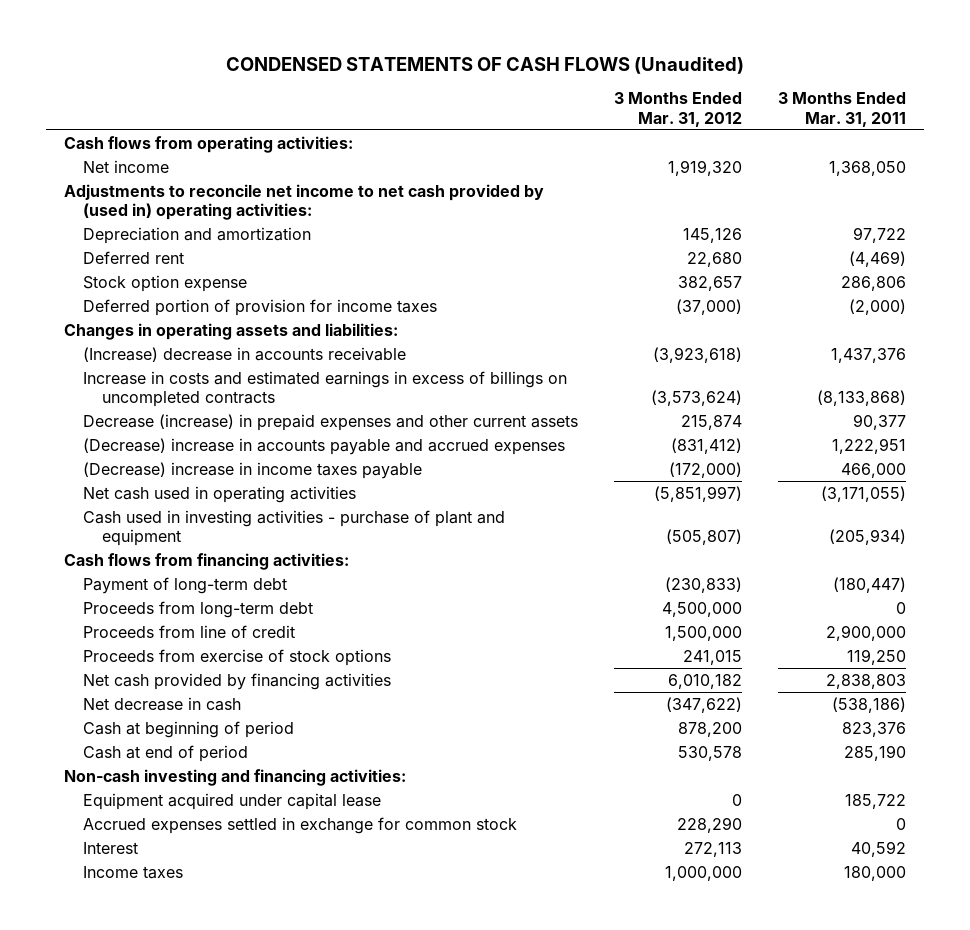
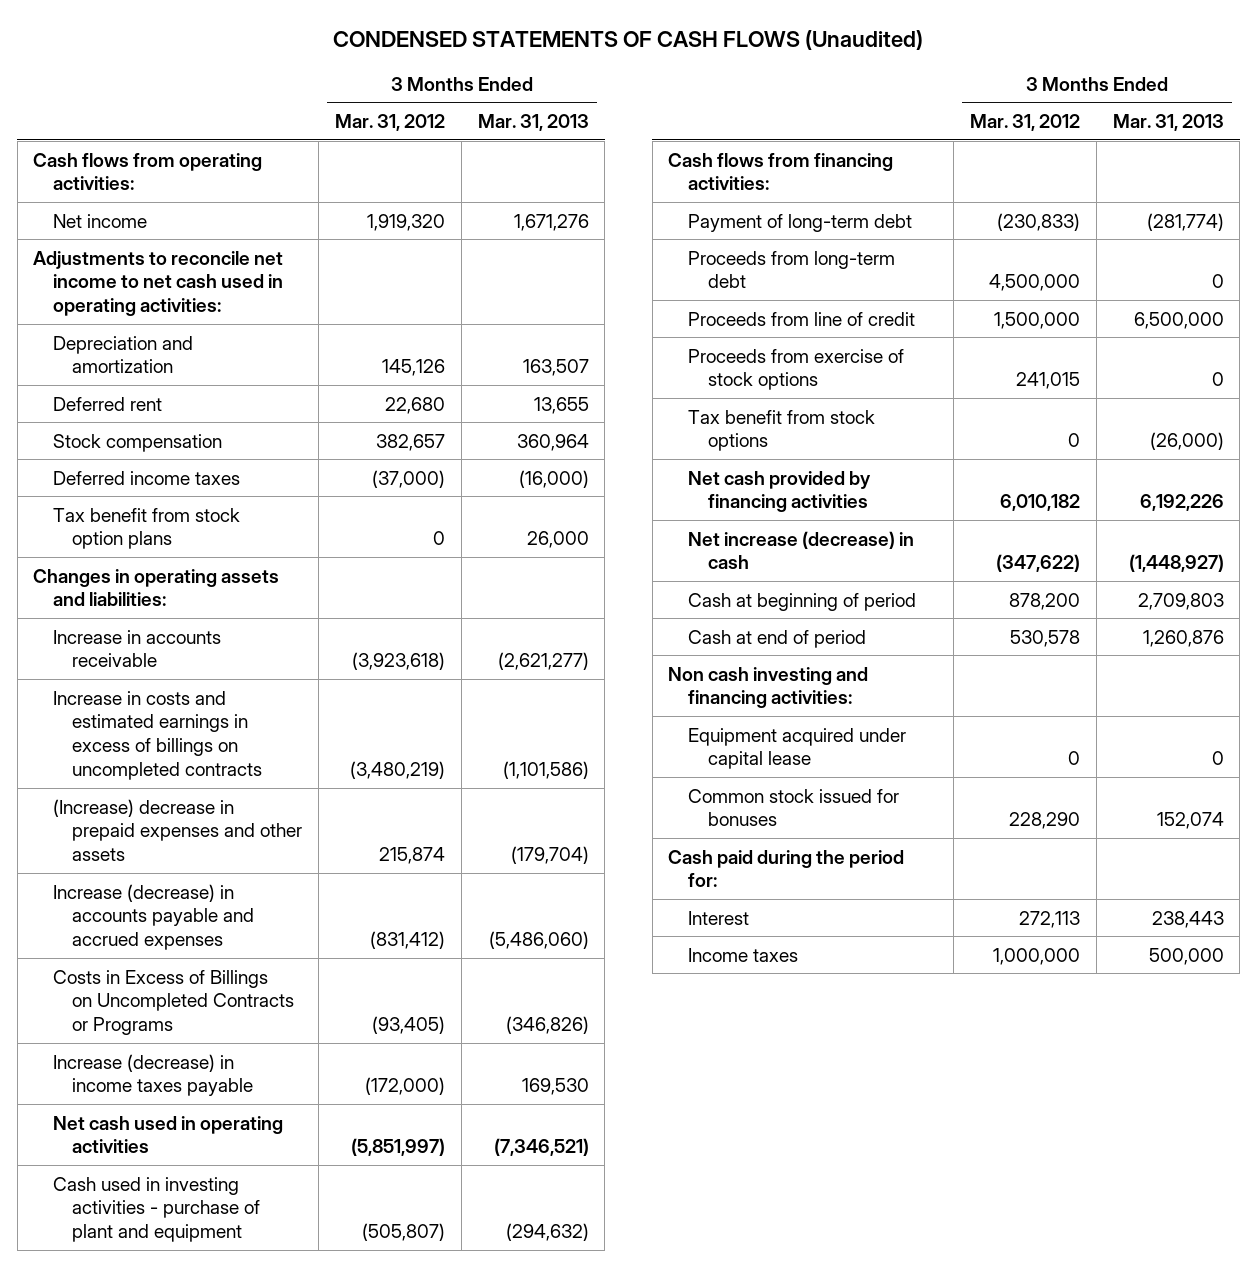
- | 3 Months Ended Mar. 31, 2012 | 3 Months Ended Mar. 31, 2011
+ | 3 Months Ended Mar. 31, 2012 | 3 Months Ended Mar. 31, 2013
- Adjustments to reconcile net income to net cash provided by (used in) operating activities:
+ Adjustments to reconcile net income to net cash used in operating activities:
- Stock option expense | 382,657 | 286,806
- Deferred portion of provision for income taxes | (37,000) | (2,000)
+ Stock compensation | 382,657 | 360,964
+ Deferred income taxes | (37,000) | (16,000)
+ Tax benefit from stock option plans | 0 | 26,000
- (Increase) decrease in accounts receivable | (3,923,618) | 1,437,376
- Increase in costs and estimated earnings in excess of billings on uncompleted contracts | (3,573,624) | (8,133,868)
- Decrease (increase) in prepaid expenses and other current assets | 215,874 | 90,377
- (Decrease) increase in accounts payable and accrued expenses | (831,412) | 1,222,951
- (Decrease) increase in income taxes payable | (172,000) | 466,000
+ Increase in accounts receivable | (3,923,618) | (2,621,277)
+ Increase in costs and estimated earnings in excess of billings on uncompleted contracts | (3,480,219) | (1,101,586)
+ (Increase) decrease in prepaid expenses and other assets | 215,874 | (179,704)
+ Increase (decrease) in accounts payable and accrued expenses | (831,412) | (5,486,060)
+ Costs in Excess of Billings on Uncompleted Contracts or Programs | (93,405) | (346,826)
+ Increase (decrease) in income taxes payable | (172,000) | 169,530
+ Tax benefit from stock options | 0 | (26,000)
- Net decrease in cash | (347,622) | (538,186)
+ Net increase (decrease) in cash | (347,622) | (1,448,927)
- Non-cash investing and financing activities:
+ Non cash investing and financing activities:
- Accrued expenses settled in exchange for common stock | 228,290 | 0
+ Common stock issued for bonuses | 228,290 | 152,074
+ Cash paid during the period for:

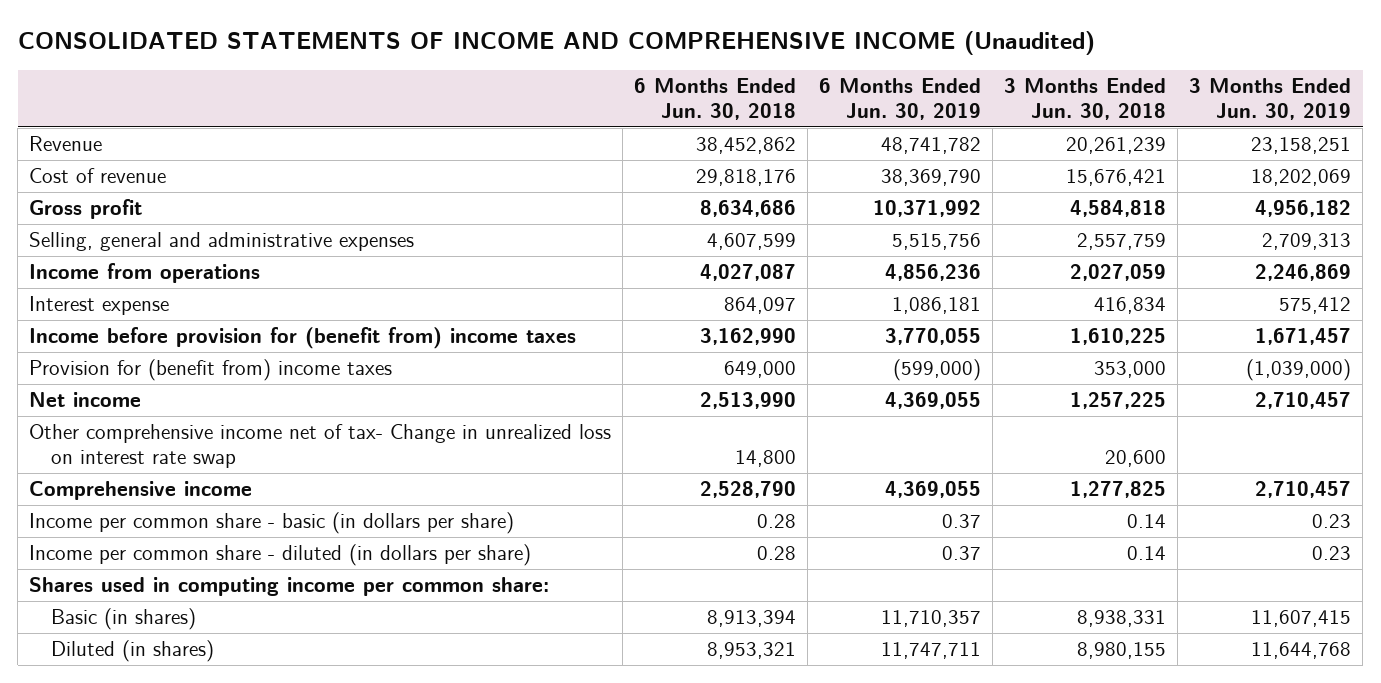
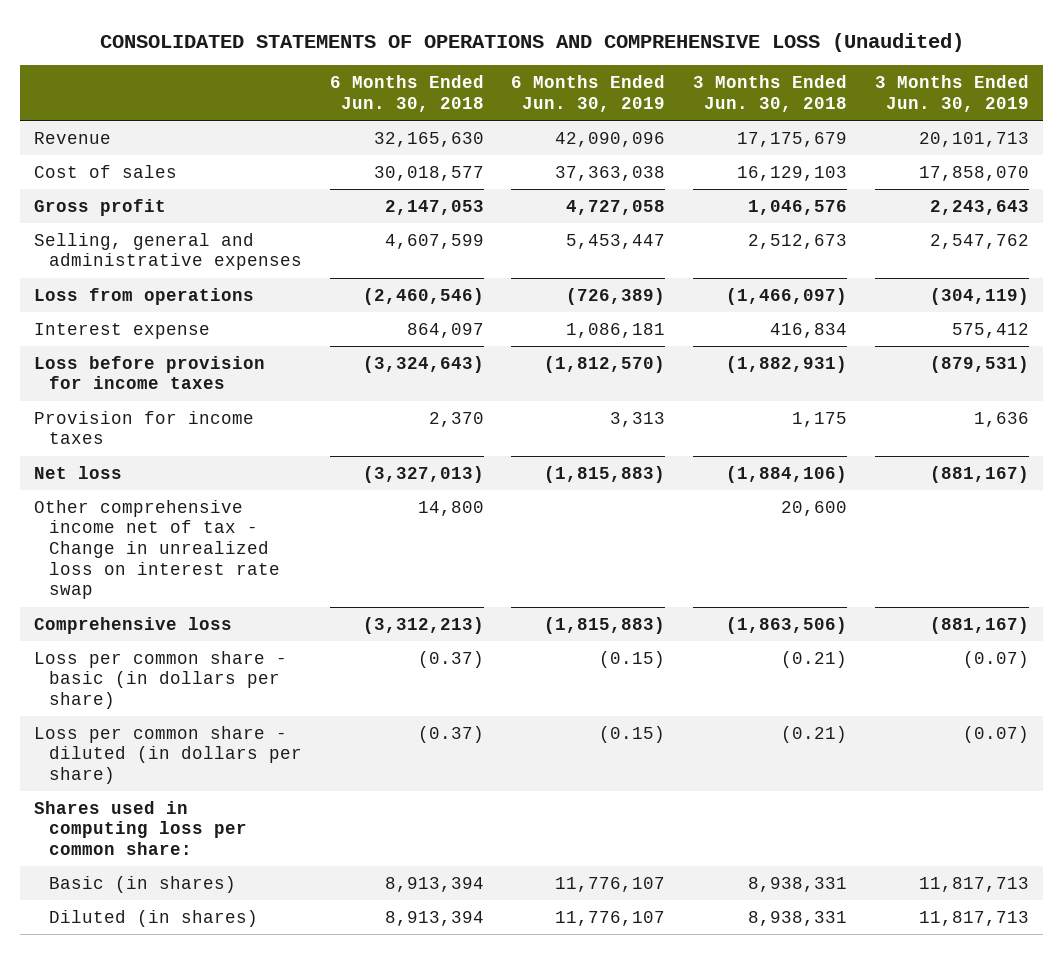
- CONSOLIDATED STATEMENTS OF INCOME AND COMPREHENSIVE INCOME (Unaudited)
+ CONSOLIDATED STATEMENTS OF OPERATIONS AND COMPREHENSIVE LOSS (Unaudited)
- Revenue | 38,452,862 | 48,741,782 | 20,261,239 | 23,158,251
- Cost of revenue | 29,818,176 | 38,369,790 | 15,676,421 | 18,202,069
- Gross profit | 8,634,686 | 10,371,992 | 4,584,818 | 4,956,182
- Selling, general and administrative expenses | 4,607,599 | 5,515,756 | 2,557,759 | 2,709,313
- Income from operations | 4,027,087 | 4,856,236 | 2,027,059 | 2,246,869
+ Revenue | 32,165,630 | 42,090,096 | 17,175,679 | 20,101,713
+ Cost of sales | 30,018,577 | 37,363,038 | 16,129,103 | 17,858,070
+ Gross profit | 2,147,053 | 4,727,058 | 1,046,576 | 2,243,643
+ Selling, general and administrative expenses | 4,607,599 | 5,453,447 | 2,512,673 | 2,547,762
+ Loss from operations | (2,460,546) | (726,389) | (1,466,097) | (304,119)
- Income before provision for (benefit from) income taxes | 3,162,990 | 3,770,055 | 1,610,225 | 1,671,457
- Provision for (benefit from) income taxes | 649,000 | (599,000) | 353,000 | (1,039,000)
- Net income | 2,513,990 | 4,369,055 | 1,257,225 | 2,710,457
- Other comprehensive income net of tax- Change in unrealized loss on interest rate swap | 14,800 | | 20,600 |
- Comprehensive income | 2,528,790 | 4,369,055 | 1,277,825 | 2,710,457
- Income per common share - basic (in dollars per share) | 0.28 | 0.37 | 0.14 | 0.23
- Income per common share - diluted (in dollars per share) | 0.28 | 0.37 | 0.14 | 0.23
- Shares used in computing income per common share:
- Basic (in shares) | 8,913,394 | 11,710,357 | 8,938,331 | 11,607,415
- Diluted (in shares) | 8,953,321 | 11,747,711 | 8,980,155 | 11,644,768
+ Loss before provision for income taxes | (3,324,643) | (1,812,570) | (1,882,931) | (879,531)
+ Provision for income taxes | 2,370 | 3,313 | 1,175 | 1,636
+ Net loss | (3,327,013) | (1,815,883) | (1,884,106) | (881,167)
+ Other comprehensive income net of tax - Change in unrealized loss on interest rate swap | 14,800 | | 20,600 |
+ Comprehensive loss | (3,312,213) | (1,815,883) | (1,863,506) | (881,167)
+ Loss per common share - basic (in dollars per share) | (0.37) | (0.15) | (0.21) | (0.07)
+ Loss per common share - diluted (in dollars per share) | (0.37) | (0.15) | (0.21) | (0.07)
+ Shares used in computing loss per common share:
+ Basic (in shares) | 8,913,394 | 11,776,107 | 8,938,331 | 11,817,713
+ Diluted (in shares) | 8,913,394 | 11,776,107 | 8,938,331 | 11,817,713

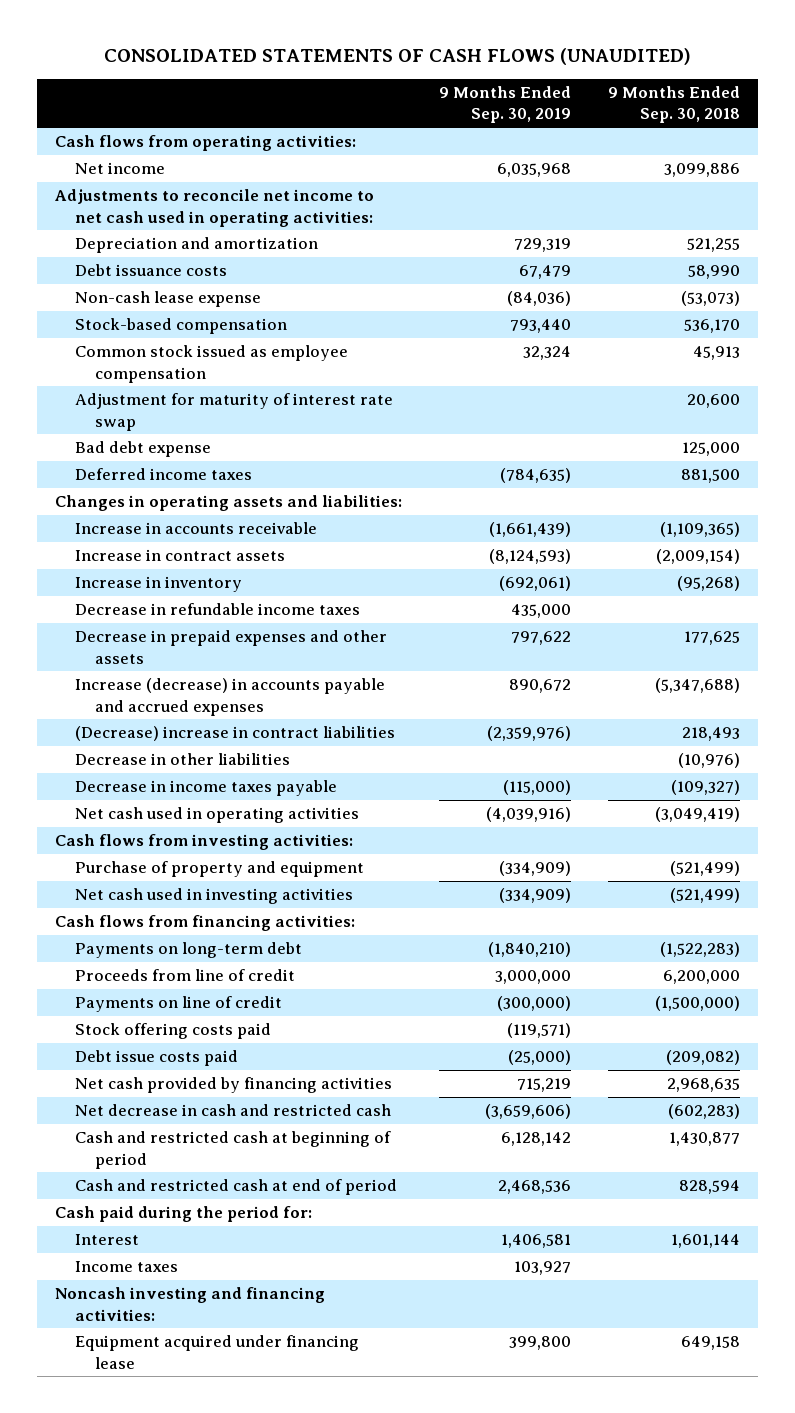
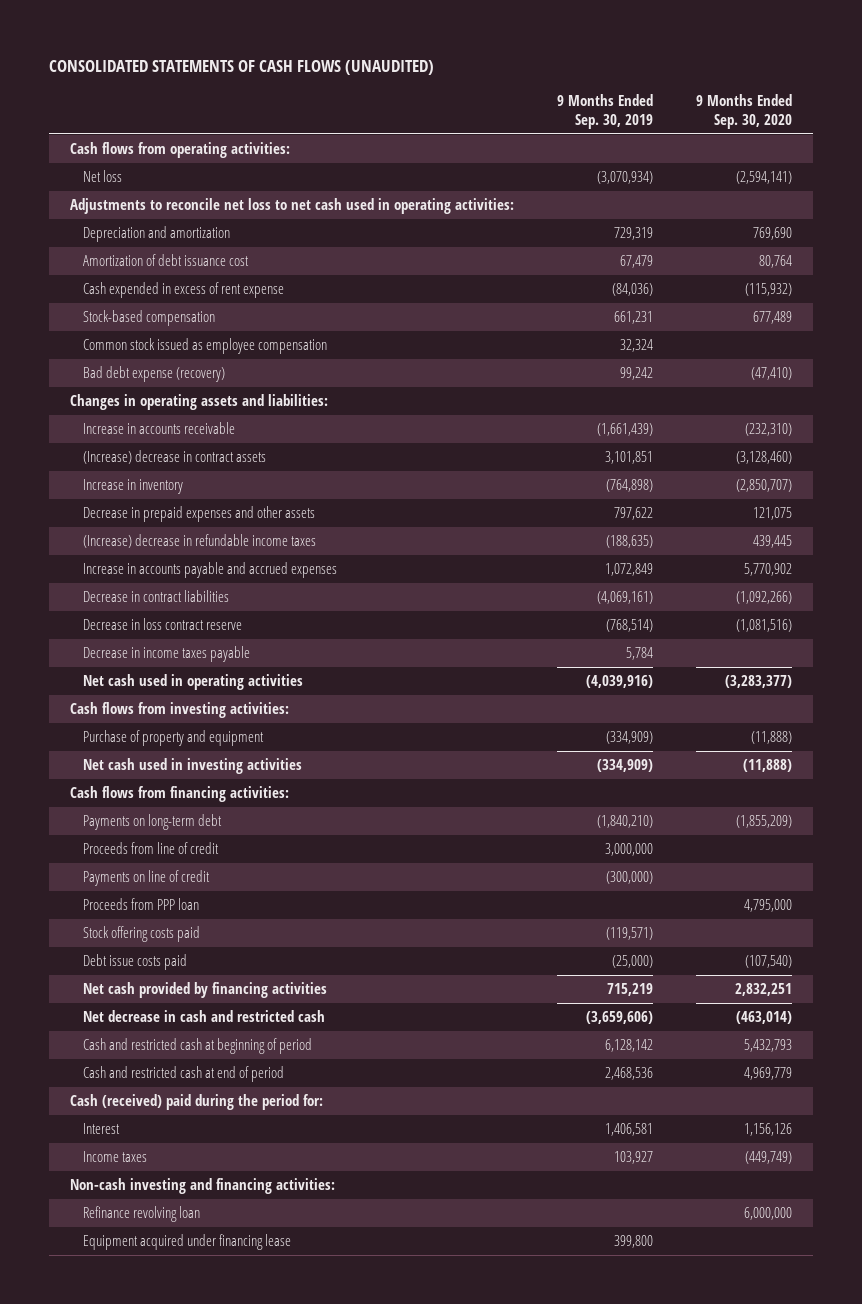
- | 9 Months Ended Sep. 30, 2019 | 9 Months Ended Sep. 30, 2018
+ | 9 Months Ended Sep. 30, 2019 | 9 Months Ended Sep. 30, 2020
- Net income | 6,035,968 | 3,099,886
- Adjustments to reconcile net income to net cash used in operating activities:
+ Net loss | (3,070,934) | (2,594,141)
+ Adjustments to reconcile net loss to net cash used in operating activities:
- Debt issuance costs | 67,479 | 58,990
- Non-cash lease expense | (84,036) | (53,073)
- Stock-based compensation | 793,440 | 536,170
+ Amortization of debt issuance cost | 67,479 | 80,764
+ Cash expended in excess of rent expense | (84,036) | (115,932)
+ Stock-based compensation | 661,231 | 677,489
- Adjustment for maturity of interest rate swap | | 20,600
- Bad debt expense | | 125,000
- Deferred income taxes | (784,635) | 881,500
+ Bad debt expense (recovery) | 99,242 | (47,410)
- Increase in contract assets | (8,124,593) | (2,009,154)
- Increase in inventory | (692,061) | (95,268)
- Decrease in refundable income taxes | 435,000 |
+ (Increase) decrease in contract assets | 3,101,851 | (3,128,460)
+ Increase in inventory | (764,898) | (2,850,707)
- Increase (decrease) in accounts payable and accrued expenses | 890,672 | (5,347,688)
- (Decrease) increase in contract liabilities | (2,359,976) | 218,493
- Decrease in other liabilities | | (10,976)
- Decrease in income taxes payable | (115,000) | (109,327)
+ (Increase) decrease in refundable income taxes | (188,635) | 439,445
+ Increase in accounts payable and accrued expenses | 1,072,849 | 5,770,902
+ Decrease in contract liabilities | (4,069,161) | (1,092,266)
+ Decrease in loss contract reserve | (768,514) | (1,081,516)
+ Decrease in income taxes payable | 5,784 |
+ Proceeds from PPP loan | | 4,795,000
- Cash paid during the period for:
+ Cash (received) paid during the period for:
- Noncash investing and financing activities:
+ Non-cash investing and financing activities:
+ Refinance revolving loan | | 6,000,000

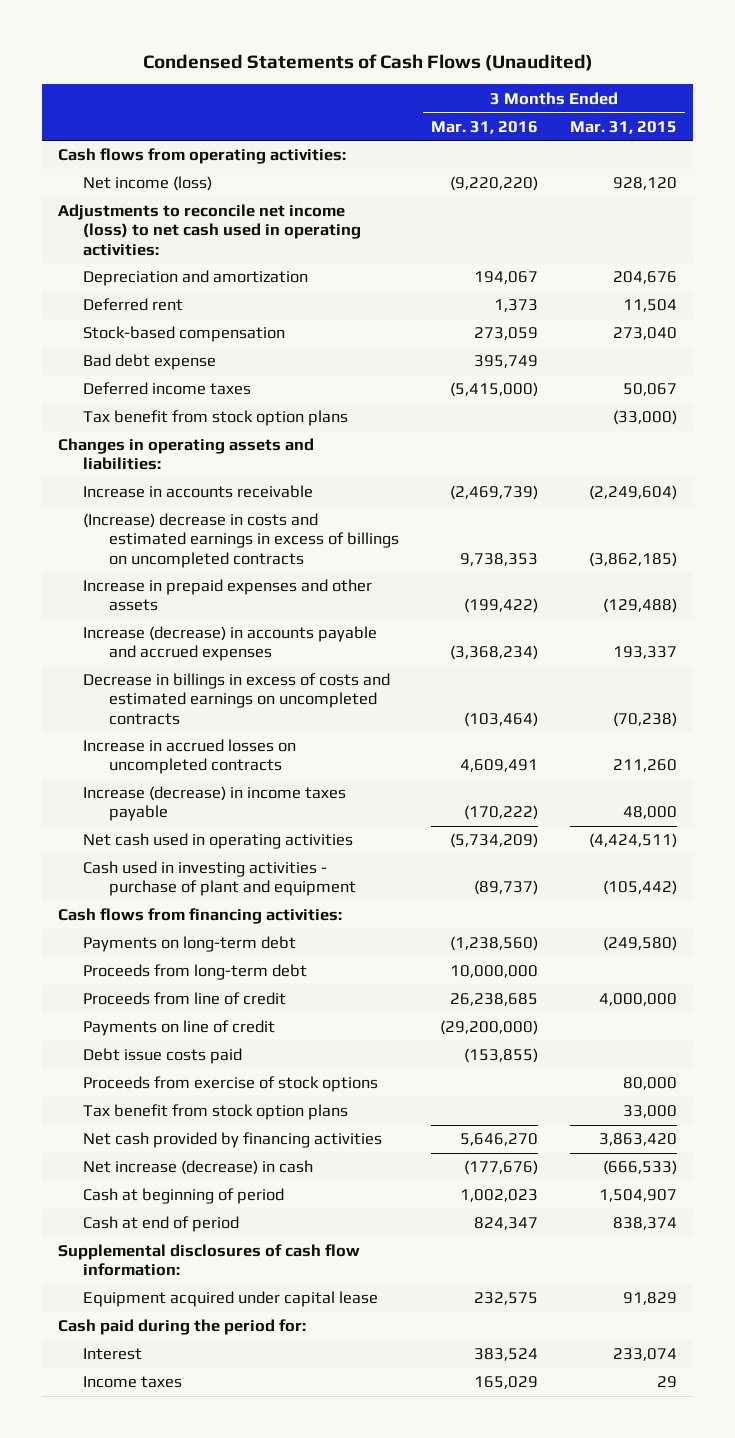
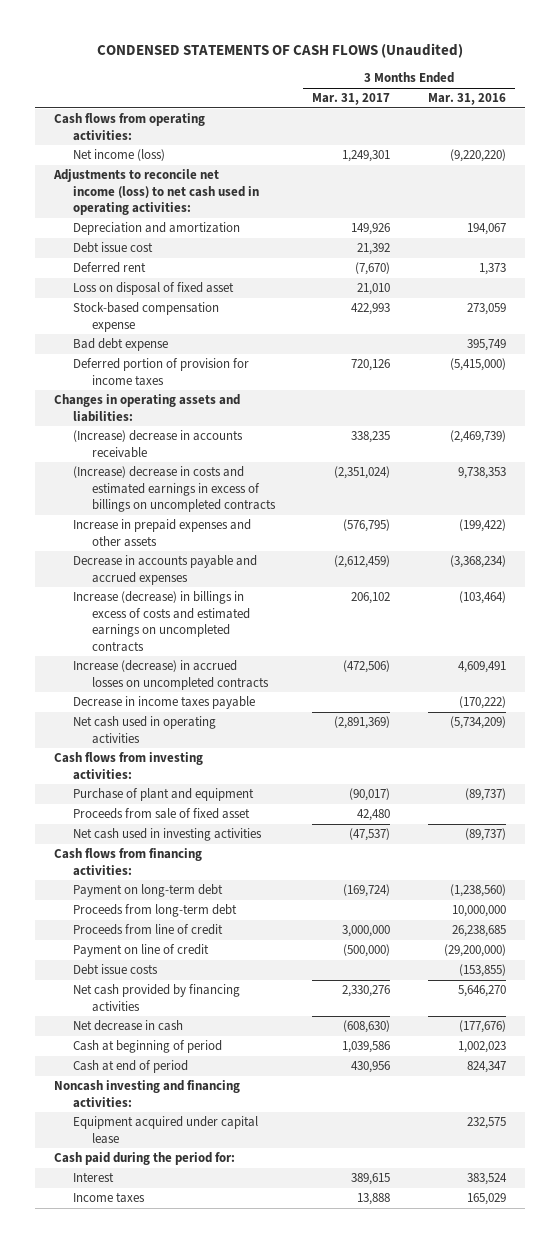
- Condensed Statements of Cash Flows (Unaudited)
+ CONDENSED STATEMENTS OF CASH FLOWS (Unaudited)
- | 3 Months Ended Mar. 31, 2016 | 3 Months Ended Mar. 31, 2015
+ | 3 Months Ended Mar. 31, 2017 | 3 Months Ended Mar. 31, 2016
+ Debt issue cost | 21,392 |
- Stock-based compensation | 273,059 | 273,040
+ Loss on disposal of fixed asset | 21,010 |
+ Stock-based compensation expense | 422,993 | 273,059
- Deferred income taxes | (5,415,000) | 50,067
- Tax benefit from stock option plans | | (33,000)
+ Deferred portion of provision for income taxes | 720,126 | (5,415,000)
- Increase in accounts receivable | (2,469,739) | (2,249,604)
+ (Increase) decrease in accounts receivable | 338,235 | (2,469,739)
- Increase (decrease) in accounts payable and accrued expenses | (3,368,234) | 193,337
- Decrease in billings in excess of costs and estimated earnings on uncompleted contracts | (103,464) | (70,238)
- Increase in accrued losses on uncompleted contracts | 4,609,491 | 211,260
- Increase (decrease) in income taxes payable | (170,222) | 48,000
+ Decrease in accounts payable and accrued expenses | (2,612,459) | (3,368,234)
+ Increase (decrease) in billings in excess of costs and estimated earnings on uncompleted contracts | 206,102 | (103,464)
+ Increase (decrease) in accrued losses on uncompleted contracts | (472,506) | 4,609,491
+ Decrease in income taxes payable | | (170,222)
- Cash used in investing activities - purchase of plant and equipment | (89,737) | (105,442)
+ Cash flows from investing activities:
+ Purchase of plant and equipment | (90,017) | (89,737)
+ Proceeds from sale of fixed asset | 42,480 |
+ Net cash used in investing activities | (47,537) | (89,737)
- Payments on long-term debt | (1,238,560) | (249,580)
+ Payment on long-term debt | (169,724) | (1,238,560)
- Payments on line of credit | (29,200,000) |
- Debt issue costs paid | (153,855) |
- Proceeds from exercise of stock options | | 80,000
- Tax benefit from stock option plans | | 33,000
+ Payment on line of credit | (500,000) | (29,200,000)
+ Debt issue costs | | (153,855)
- Net increase (decrease) in cash | (177,676) | (666,533)
+ Net decrease in cash | (608,630) | (177,676)
- Supplemental disclosures of cash flow information:
+ Noncash investing and financing activities:

